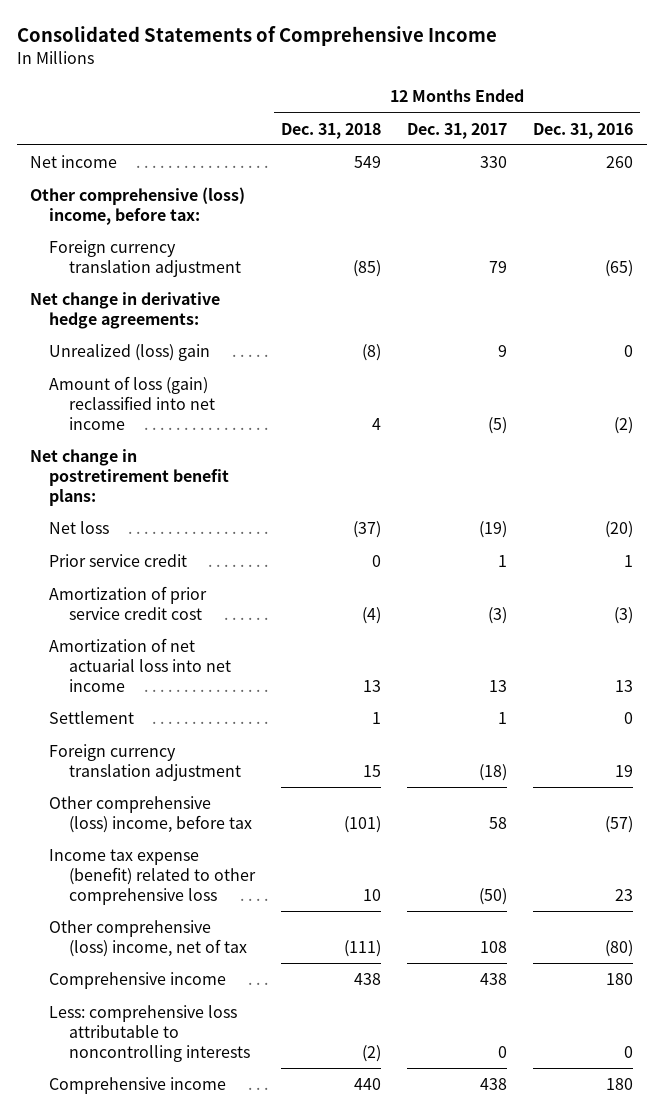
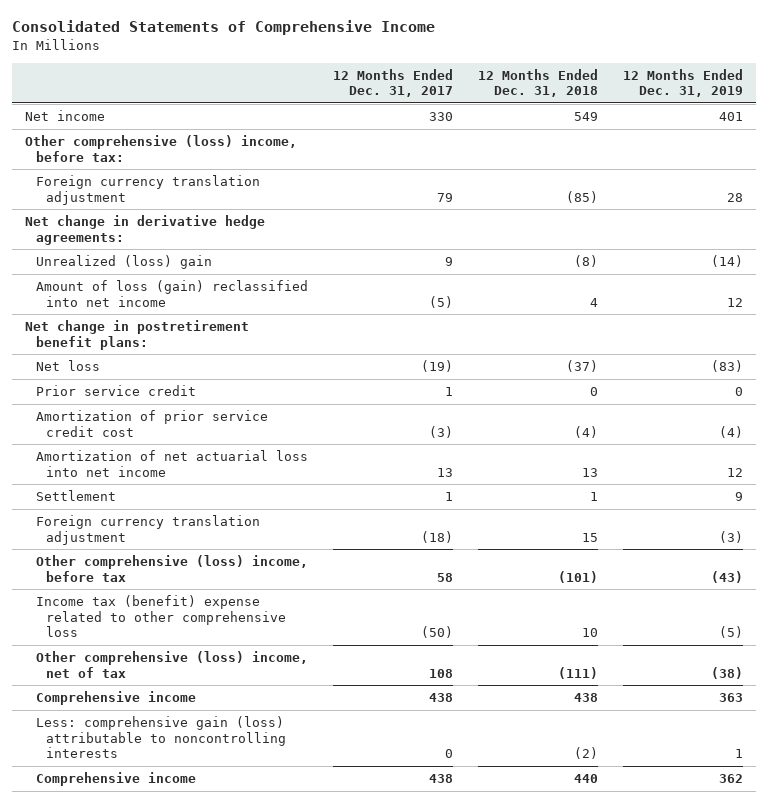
- | 12 Months Ended Dec. 31, 2018 | 12 Months Ended Dec. 31, 2017 | 12 Months Ended Dec. 31, 2016
+ | 12 Months Ended Dec. 31, 2017 | 12 Months Ended Dec. 31, 2018 | 12 Months Ended Dec. 31, 2019
- Income tax expense (benefit) related to other comprehensive loss | 10 | (50) | 23
+ Income tax (benefit) expense related to other comprehensive loss | (50) | 10 | (5)
- Less: comprehensive loss attributable to noncontrolling interests | (2) | 0 | 0
+ Less: comprehensive gain (loss) attributable to noncontrolling interests | 0 | (2) | 1

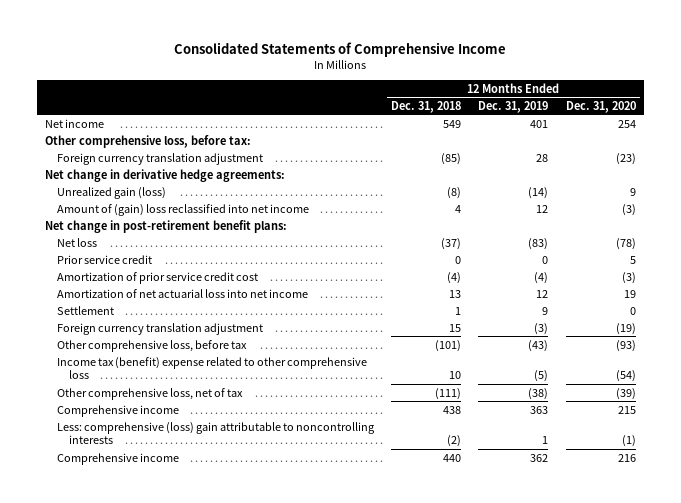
- | 12 Months Ended Dec. 31, 2017 | 12 Months Ended Dec. 31, 2018 | 12 Months Ended Dec. 31, 2019
+ | 12 Months Ended Dec. 31, 2018 | 12 Months Ended Dec. 31, 2019 | 12 Months Ended Dec. 31, 2020
- Other comprehensive (loss) income, before tax:
+ Other comprehensive loss, before tax:
- Unrealized (loss) gain | 9 | (8) | (14)
- Amount of loss (gain) reclassified into net income | (5) | 4 | 12
- Net change in postretirement benefit plans:
+ Unrealized gain (loss) | (8) | (14) | 9
+ Amount of (gain) loss reclassified into net income | 4 | 12 | (3)
+ Net change in post-retirement benefit plans:
- Other comprehensive (loss) income, before tax | 58 | (101) | (43)
+ Other comprehensive loss, before tax | (101) | (43) | (93)
- Other comprehensive (loss) income, net of tax | 108 | (111) | (38)
+ Other comprehensive loss, net of tax | (111) | (38) | (39)
- Less: comprehensive gain (loss) attributable to noncontrolling interests | 0 | (2) | 1
+ Less: comprehensive (loss) gain attributable to noncontrolling interests | (2) | 1 | (1)

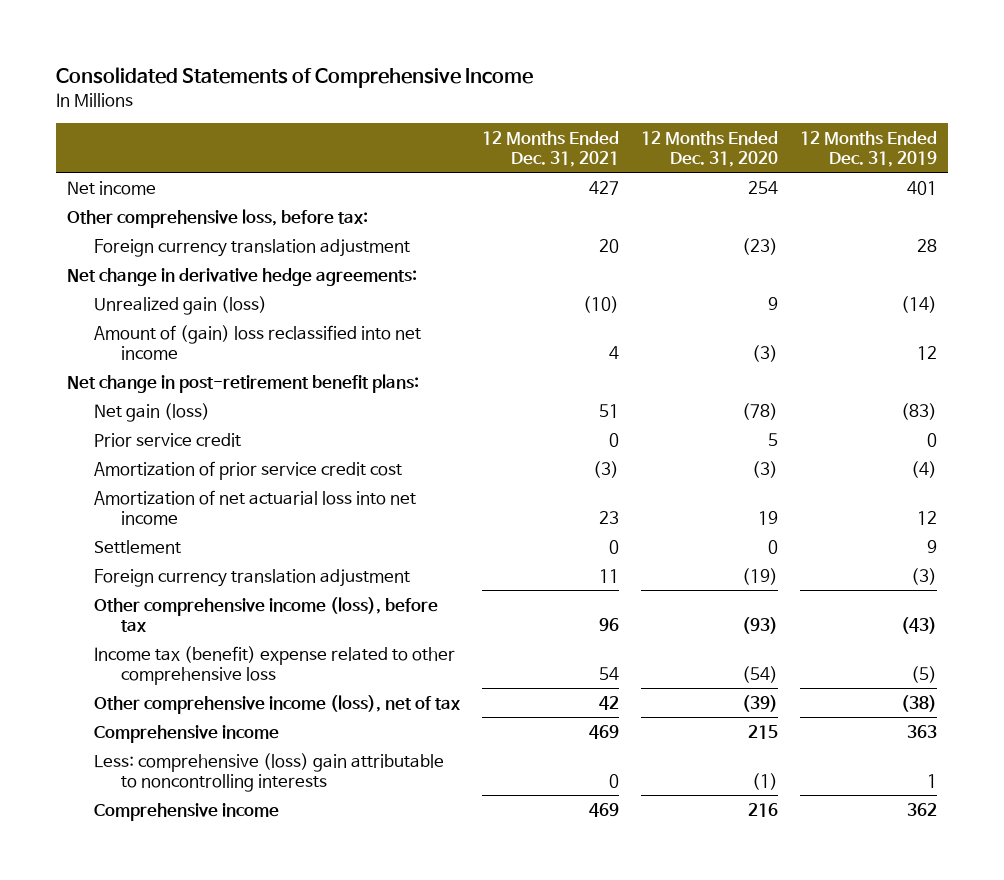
- | 12 Months Ended Dec. 31, 2018 | 12 Months Ended Dec. 31, 2019 | 12 Months Ended Dec. 31, 2020
+ | 12 Months Ended Dec. 31, 2021 | 12 Months Ended Dec. 31, 2020 | 12 Months Ended Dec. 31, 2019
- Net loss | (37) | (83) | (78)
+ Net gain (loss) | 51 | (78) | (83)
- Other comprehensive loss, before tax | (101) | (43) | (93)
+ Other comprehensive income (loss), before tax | 96 | (93) | (43)
- Other comprehensive loss, net of tax | (111) | (38) | (39)
+ Other comprehensive income (loss), net of tax | 42 | (39) | (38)

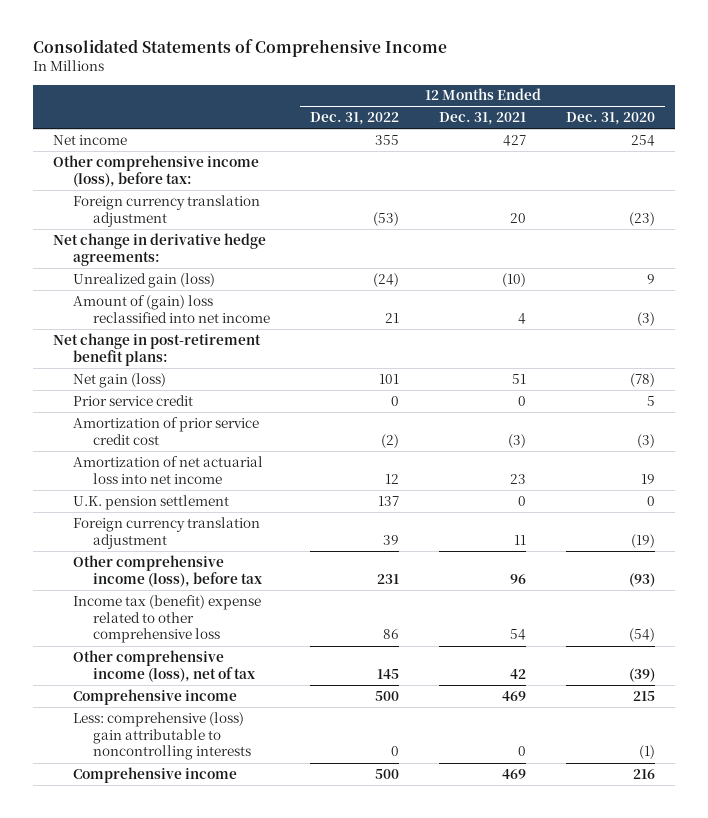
- | 12 Months Ended Dec. 31, 2021 | 12 Months Ended Dec. 31, 2020 | 12 Months Ended Dec. 31, 2019
+ | 12 Months Ended Dec. 31, 2022 | 12 Months Ended Dec. 31, 2021 | 12 Months Ended Dec. 31, 2020
- Other comprehensive loss, before tax:
+ Other comprehensive income (loss), before tax:
- Settlement | 0 | 0 | 9
+ U.K. pension settlement | 137 | 0 | 0

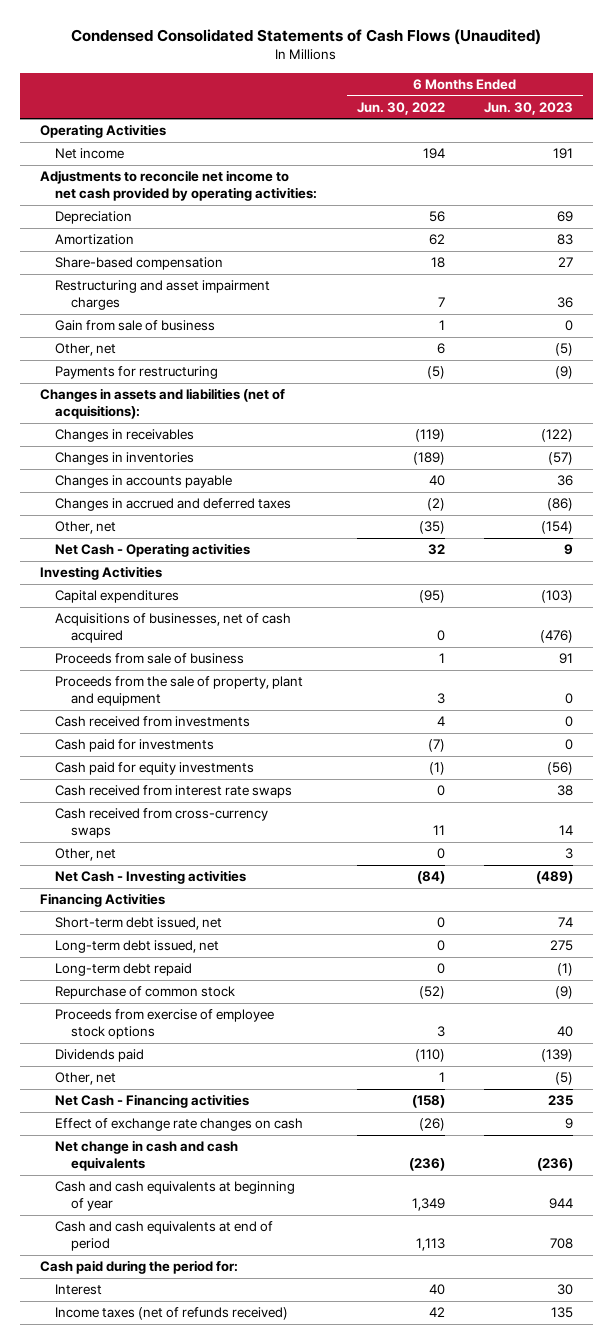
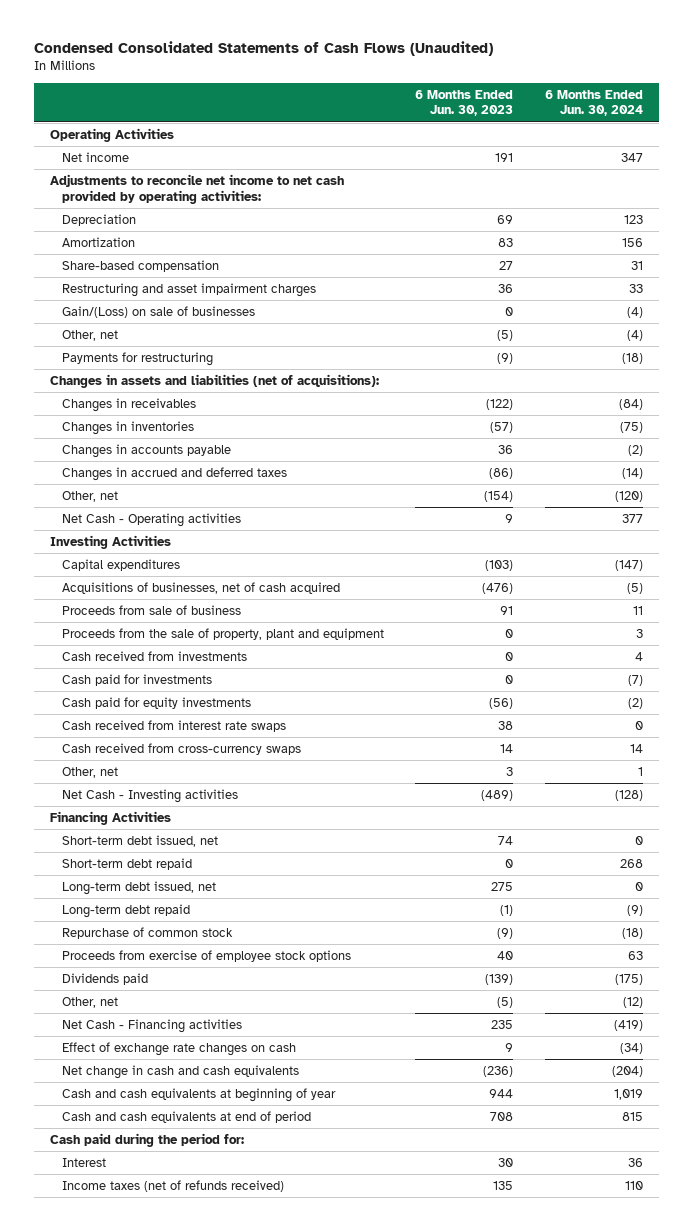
- | 6 Months Ended Jun. 30, 2022 | 6 Months Ended Jun. 30, 2023
+ | 6 Months Ended Jun. 30, 2023 | 6 Months Ended Jun. 30, 2024
- Gain from sale of business | 1 | 0
+ Gain/(Loss) on sale of businesses | 0 | (4)
+ Short-term debt repaid | 0 | 268

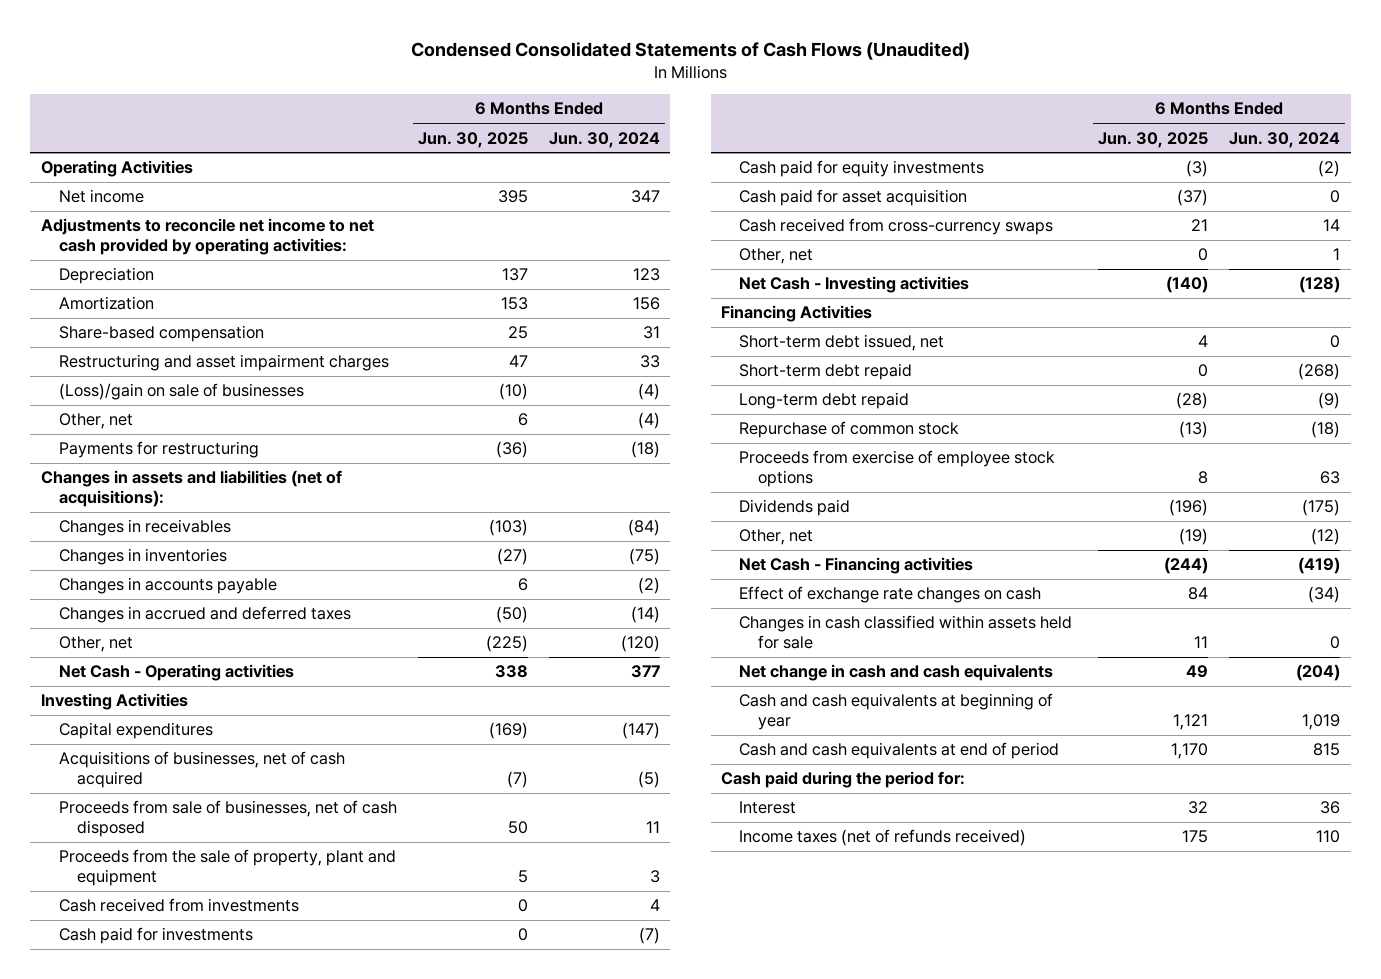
- | 6 Months Ended Jun. 30, 2023 | 6 Months Ended Jun. 30, 2024
+ | 6 Months Ended Jun. 30, 2025 | 6 Months Ended Jun. 30, 2024
- Gain/(Loss) on sale of businesses | 0 | (4)
+ (Loss)/gain on sale of businesses | (10) | (4)
- Proceeds from sale of business | 91 | 11
+ Proceeds from sale of businesses, net of cash disposed | 50 | 11
- Cash received from interest rate swaps | 38 | 0
+ Cash paid for asset acquisition | (37) | 0
- Short-term debt repaid | 0 | 268
- Long-term debt issued, net | 275 | 0
+ Short-term debt repaid | 0 | (268)
+ Changes in cash classified within assets held for sale | 11 | 0

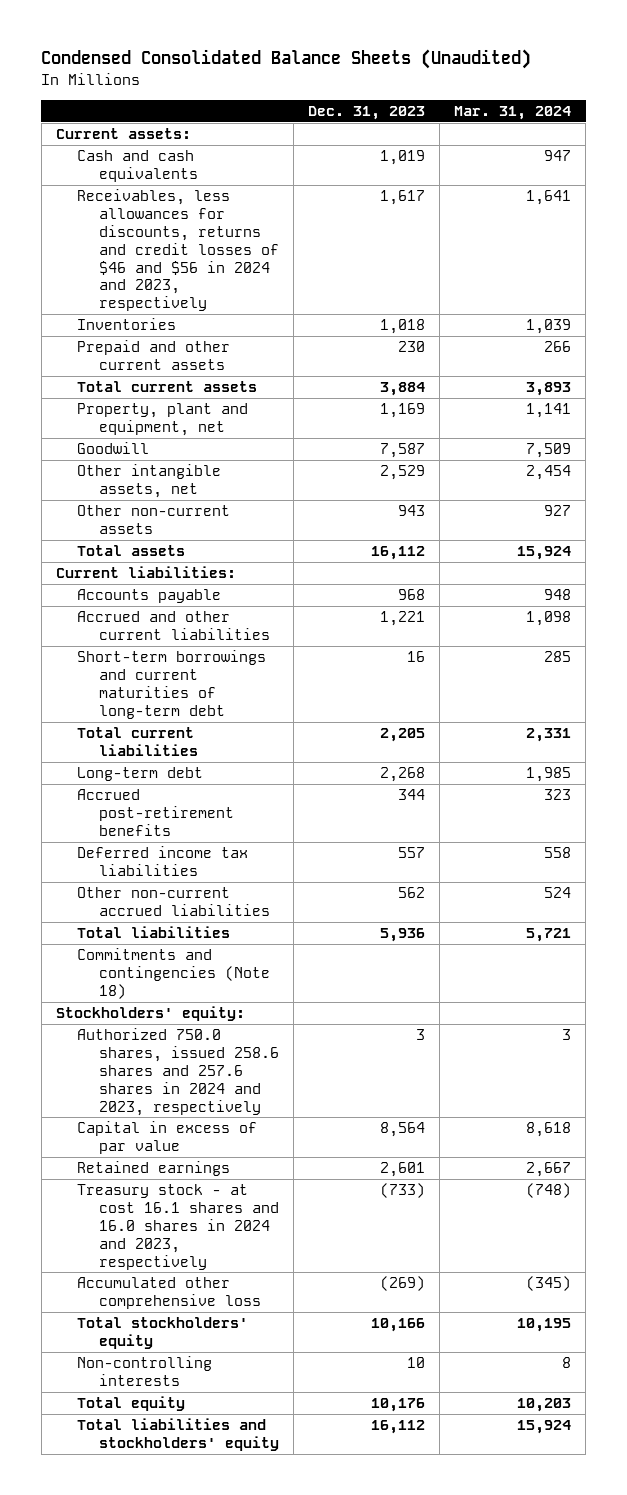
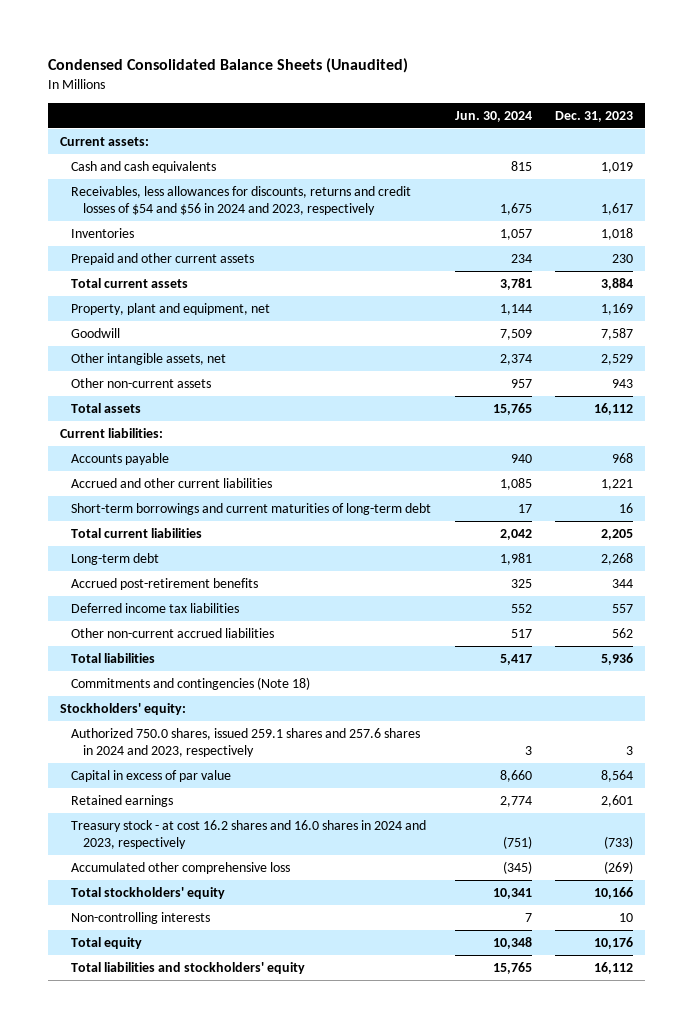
- | Dec. 31, 2023 | Mar. 31, 2024
+ | Jun. 30, 2024 | Dec. 31, 2023
- Receivables, less allowances for discounts, returns and credit losses of $46 and $56 in 2024 and 2023, respectively | 1,617 | 1,641
+ Receivables, less allowances for discounts, returns and credit losses of $54 and $56 in 2024 and 2023, respectively | 1,675 | 1,617
- Authorized 750.0 shares, issued 258.6 shares and 257.6 shares in 2024 and 2023, respectively | 3 | 3
+ Authorized 750.0 shares, issued 259.1 shares and 257.6 shares in 2024 and 2023, respectively | 3 | 3
- Treasury stock - at cost 16.1 shares and 16.0 shares in 2024 and 2023, respectively | (733) | (748)
+ Treasury stock - at cost 16.2 shares and 16.0 shares in 2024 and 2023, respectively | (751) | (733)

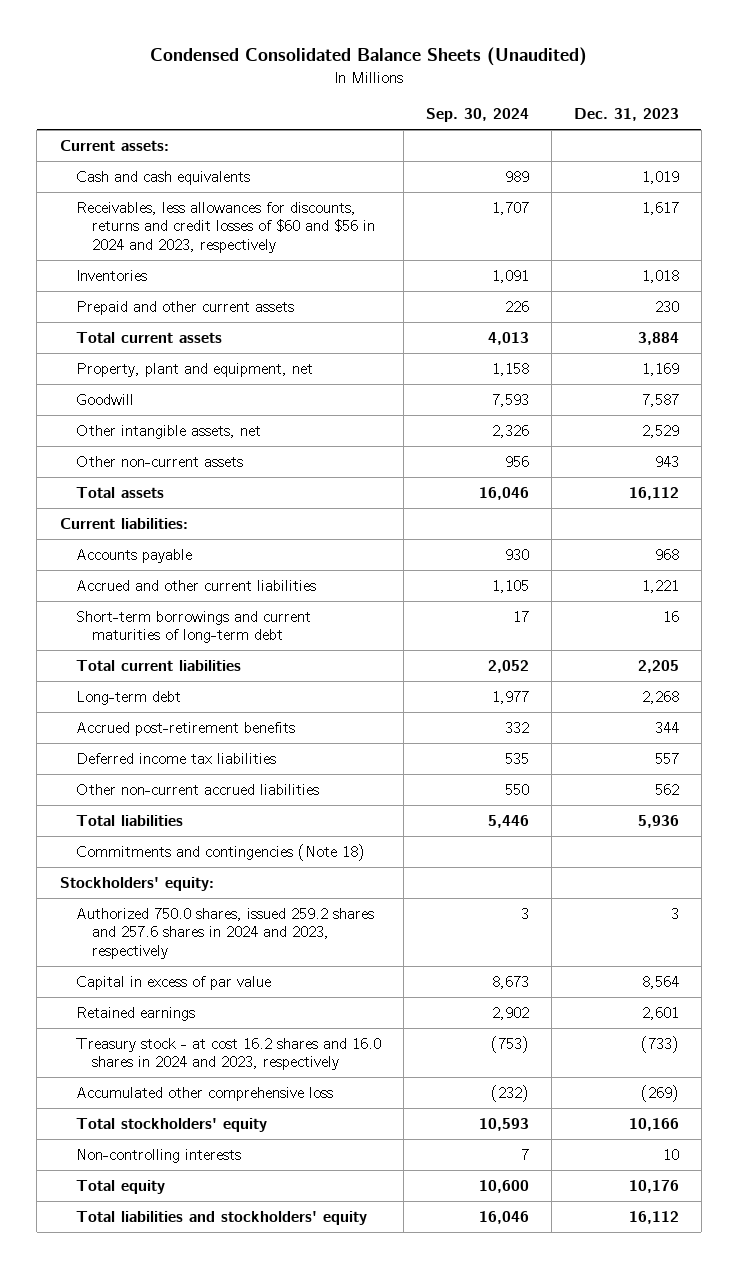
- | Jun. 30, 2024 | Dec. 31, 2023
+ | Sep. 30, 2024 | Dec. 31, 2023
- Receivables, less allowances for discounts, returns and credit losses of $54 and $56 in 2024 and 2023, respectively | 1,675 | 1,617
+ Receivables, less allowances for discounts, returns and credit losses of $60 and $56 in 2024 and 2023, respectively | 1,707 | 1,617
- Authorized 750.0 shares, issued 259.1 shares and 257.6 shares in 2024 and 2023, respectively | 3 | 3
+ Authorized 750.0 shares, issued 259.2 shares and 257.6 shares in 2024 and 2023, respectively | 3 | 3

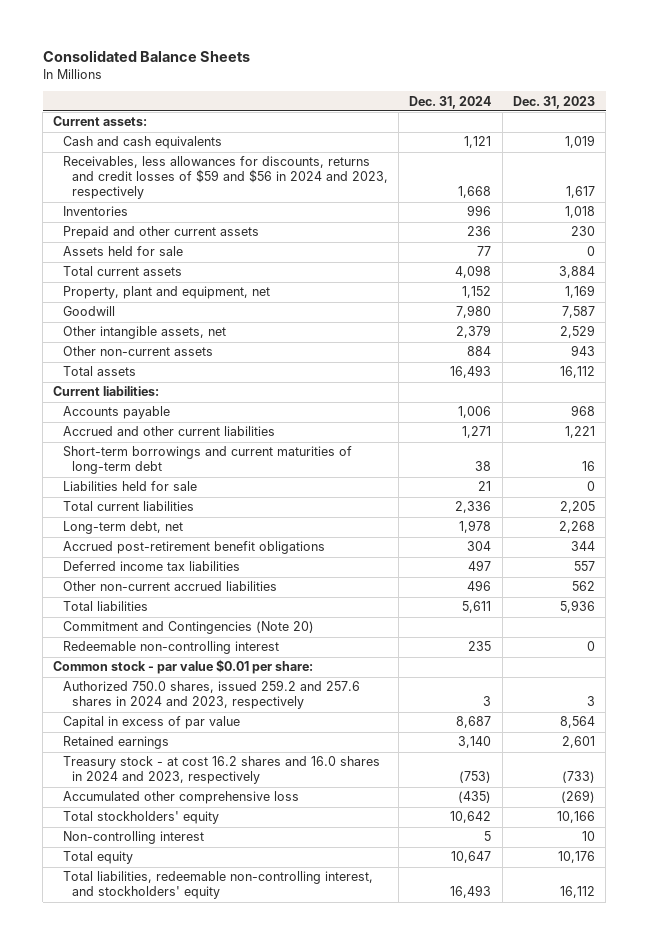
- Condensed Consolidated Balance Sheets (Unaudited)
+ Consolidated Balance Sheets
- | Sep. 30, 2024 | Dec. 31, 2023
+ | Dec. 31, 2024 | Dec. 31, 2023
- Receivables, less allowances for discounts, returns and credit losses of $60 and $56 in 2024 and 2023, respectively | 1,707 | 1,617
+ Receivables, less allowances for discounts, returns and credit losses of $59 and $56 in 2024 and 2023, respectively | 1,668 | 1,617
+ Assets held for sale | 77 | 0
+ Liabilities held for sale | 21 | 0
- Long-term debt | 1,977 | 2,268
- Accrued post-retirement benefits | 332 | 344
+ Long-term debt, net | 1,978 | 2,268
+ Accrued post-retirement benefit obligations | 304 | 344
- Commitments and contingencies (Note 18)
- Stockholders' equity:
- Authorized 750.0 shares, issued 259.2 shares and 257.6 shares in 2024 and 2023, respectively | 3 | 3
+ Commitment and Contingencies (Note 20)
+ Redeemable non-controlling interest | 235 | 0
+ Common stock - par value $0.01 per share:
+ Authorized 750.0 shares, issued 259.2 and 257.6 shares in 2024 and 2023, respectively | 3 | 3
- Non-controlling interests | 7 | 10
+ Non-controlling interest | 5 | 10
- Total liabilities and stockholders' equity | 16,046 | 16,112
+ Total liabilities, redeemable non-controlling interest, and stockholders' equity | 16,493 | 16,112

